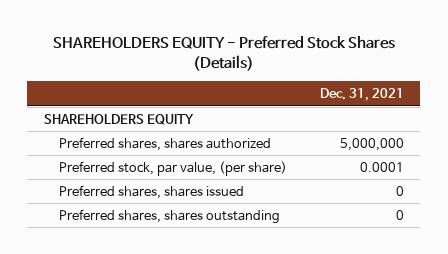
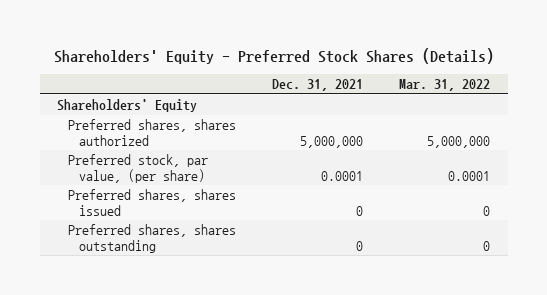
- SHAREHOLDERS EQUITY - Preferred Stock Shares (Details)
+ Shareholders' Equity - Preferred Stock Shares (Details)
- | Dec. 31, 2021
+ | Dec. 31, 2021 | Mar. 31, 2022
- SHAREHOLDERS EQUITY
+ Shareholders' Equity

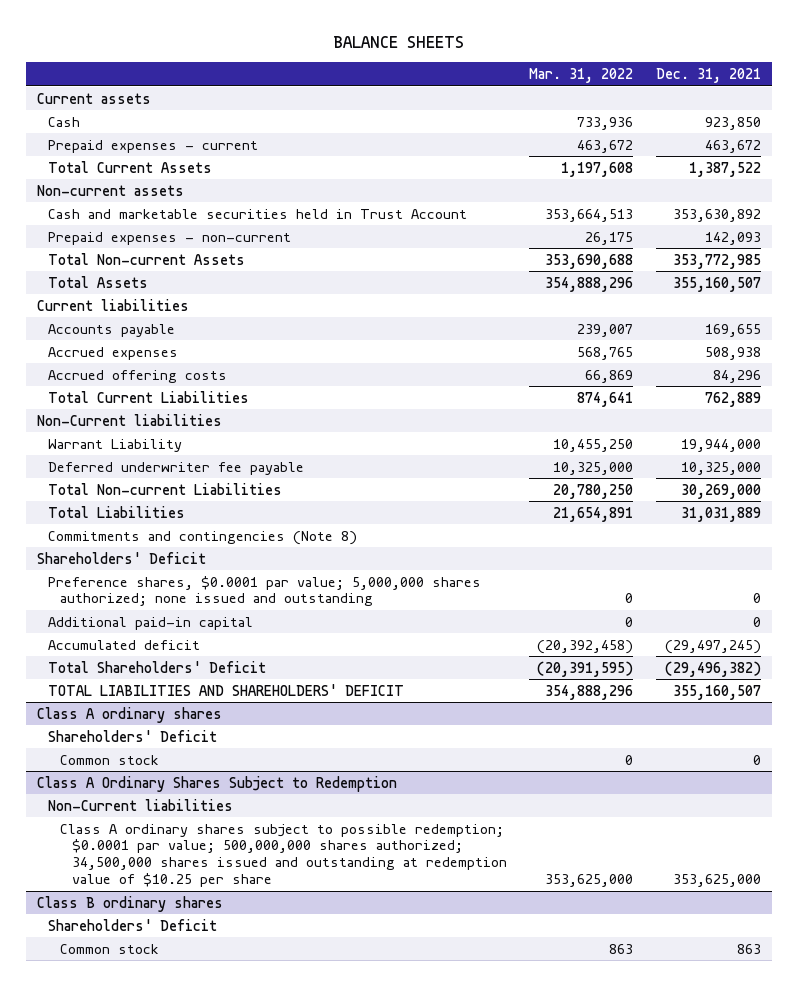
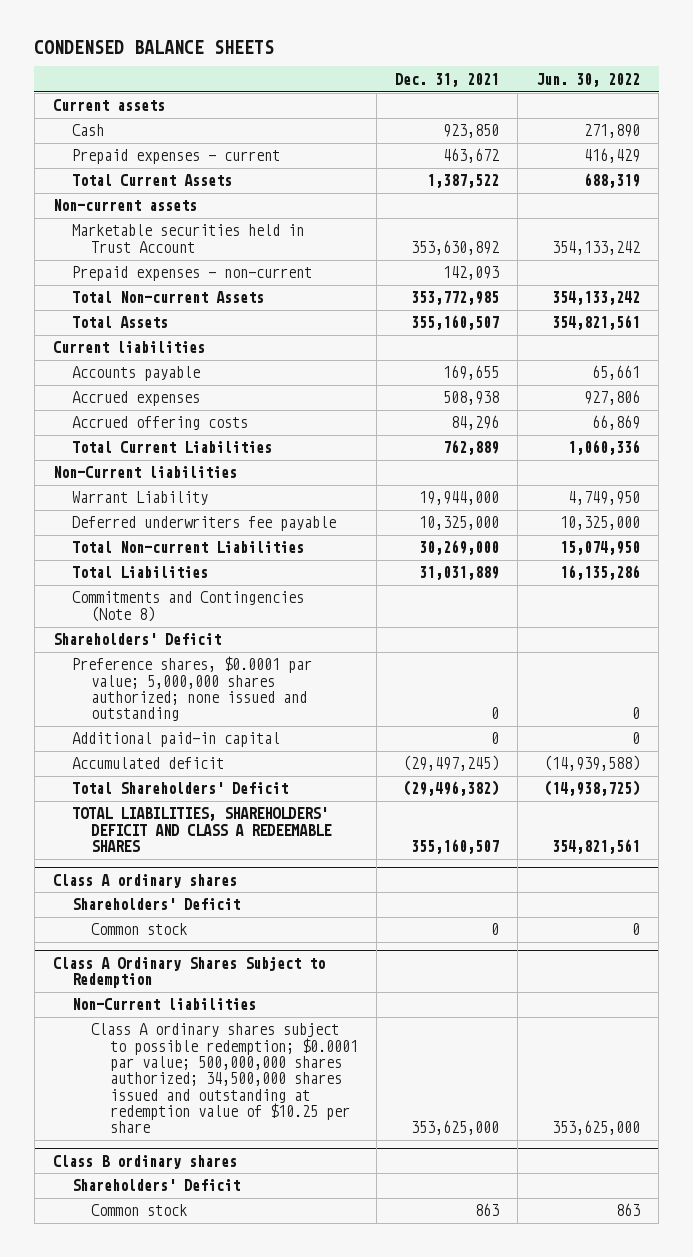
- BALANCE SHEETS
+ CONDENSED BALANCE SHEETS
- | Mar. 31, 2022 | Dec. 31, 2021
+ | Dec. 31, 2021 | Jun. 30, 2022
- Cash and marketable securities held in Trust Account | 353,664,513 | 353,630,892
+ Marketable securities held in Trust Account | 353,630,892 | 354,133,242
- Deferred underwriter fee payable | 10,325,000 | 10,325,000
+ Deferred underwriters fee payable | 10,325,000 | 10,325,000
- Commitments and contingencies (Note 8)
+ Commitments and Contingencies (Note 8)
- TOTAL LIABILITIES AND SHAREHOLDERS' DEFICIT | 354,888,296 | 355,160,507
+ TOTAL LIABILITIES, SHAREHOLDERS' DEFICIT AND CLASS A REDEEMABLE SHARES | 355,160,507 | 354,821,561

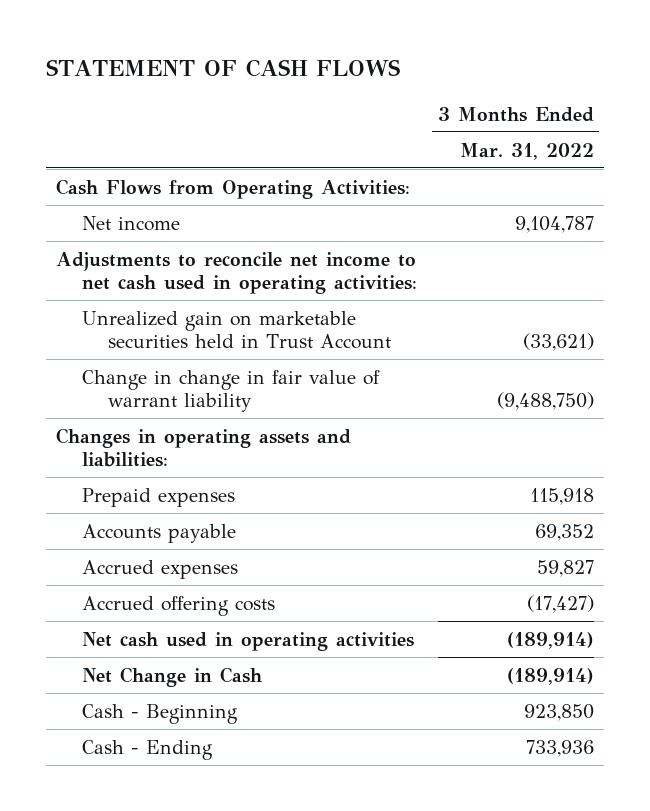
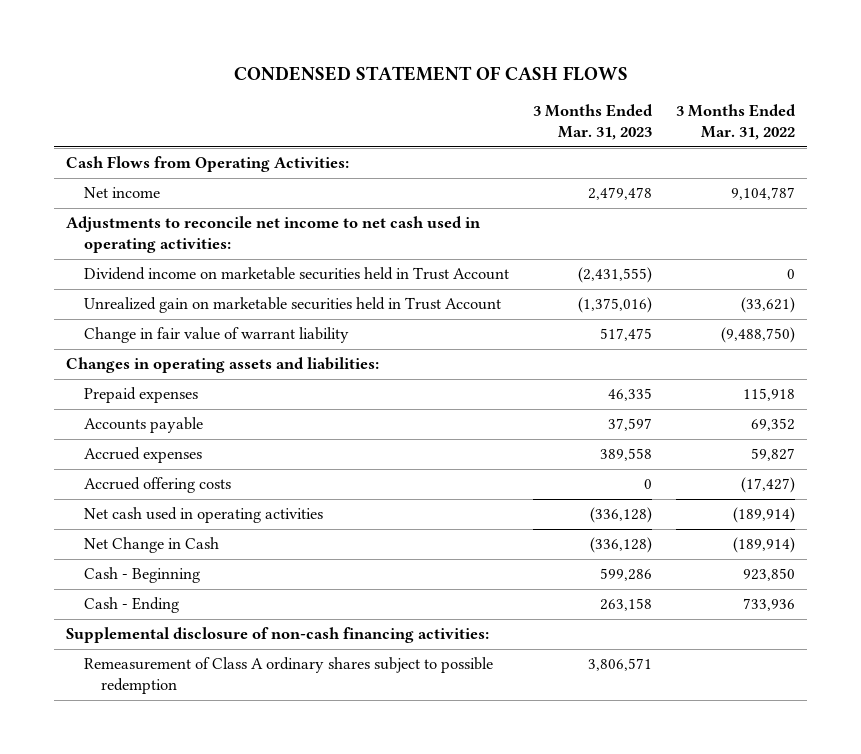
- STATEMENT OF CASH FLOWS
+ CONDENSED STATEMENT OF CASH FLOWS
- | 3 Months Ended Mar. 31, 2022
+ | 3 Months Ended Mar. 31, 2023 | 3 Months Ended Mar. 31, 2022
+ Dividend income on marketable securities held in Trust Account | (2,431,555) | 0
- Change in change in fair value of warrant liability | (9,488,750)
+ Change in fair value of warrant liability | 517,475 | (9,488,750)
+ Supplemental disclosure of non-cash financing activities:
+ Remeasurement of Class A ordinary shares subject to possible redemption | 3,806,571 |

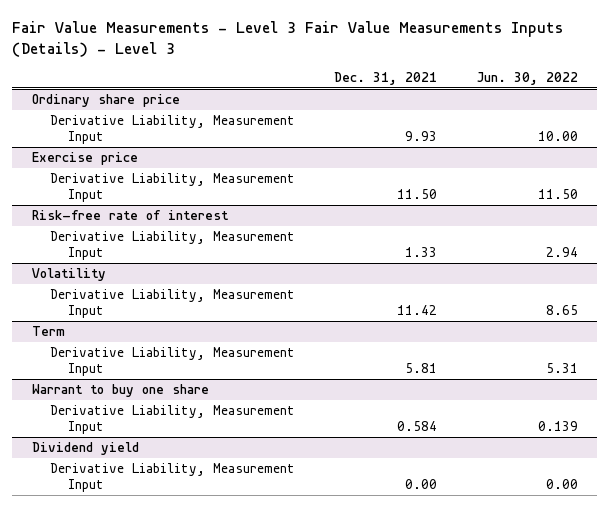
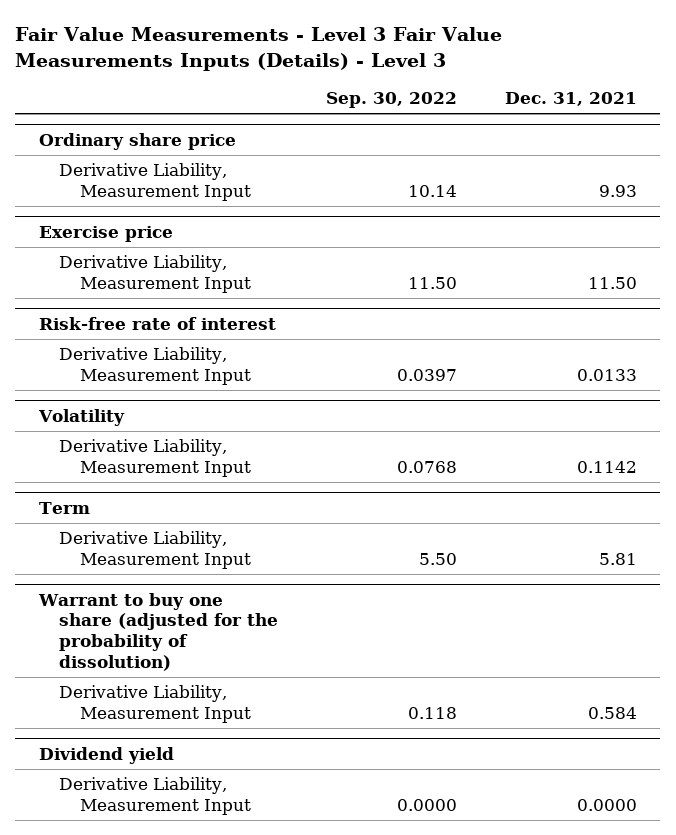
- | Dec. 31, 2021 | Jun. 30, 2022
+ | Sep. 30, 2022 | Dec. 31, 2021
@ Risk-free rate of interest
- Derivative Liability, Measurement Input | 1.33 | 2.94
+ Derivative Liability, Measurement Input | 0.0397 | 0.0133
@ Volatility
- Derivative Liability, Measurement Input | 11.42 | 8.65
+ Derivative Liability, Measurement Input | 0.0768 | 0.1142
- Warrant to buy one share
+ Warrant to buy one share (adjusted for the probability of dissolution)
@ Dividend yield
- Derivative Liability, Measurement Input | 0.00 | 0.00
+ Derivative Liability, Measurement Input | 0.0000 | 0.0000

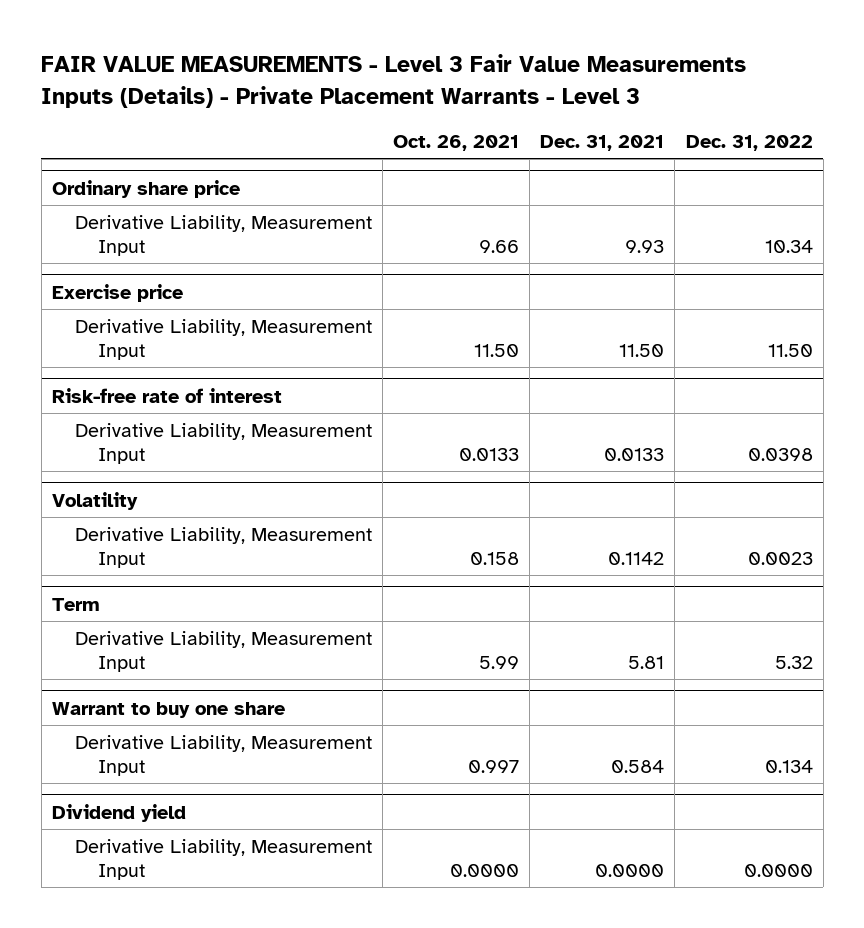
- Fair Value Measurements - Level 3 Fair Value Measurements Inputs (Details) - Level 3
+ FAIR VALUE MEASUREMENTS - Level 3 Fair Value Measurements Inputs (Details) - Private Placement Warrants - Level 3
- | Sep. 30, 2022 | Dec. 31, 2021
+ | Oct. 26, 2021 | Dec. 31, 2021 | Dec. 31, 2022
- Warrant to buy one share (adjusted for the probability of dissolution)
+ Warrant to buy one share

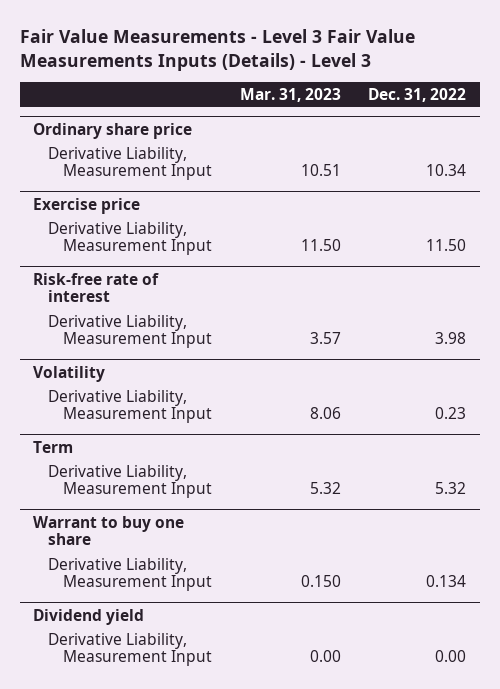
- FAIR VALUE MEASUREMENTS - Level 3 Fair Value Measurements Inputs (Details) - Private Placement Warrants - Level 3
+ Fair Value Measurements - Level 3 Fair Value Measurements Inputs (Details) - Level 3
- | Oct. 26, 2021 | Dec. 31, 2021 | Dec. 31, 2022
+ | Mar. 31, 2023 | Dec. 31, 2022
@ Risk-free rate of interest
- Derivative Liability, Measurement Input | 0.0133 | 0.0133 | 0.0398
+ Derivative Liability, Measurement Input | 3.57 | 3.98
@ Volatility
- Derivative Liability, Measurement Input | 0.158 | 0.1142 | 0.0023
+ Derivative Liability, Measurement Input | 8.06 | 0.23
@ Dividend yield
- Derivative Liability, Measurement Input | 0.0000 | 0.0000 | 0.0000
+ Derivative Liability, Measurement Input | 0.00 | 0.00

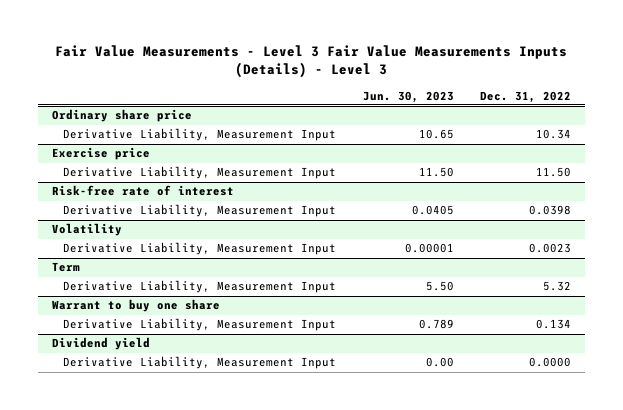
- | Mar. 31, 2023 | Dec. 31, 2022
+ | Jun. 30, 2023 | Dec. 31, 2022
@ Risk-free rate of interest
- Derivative Liability, Measurement Input | 3.57 | 3.98
+ Derivative Liability, Measurement Input | 0.0405 | 0.0398
@ Volatility
- Derivative Liability, Measurement Input | 8.06 | 0.23
+ Derivative Liability, Measurement Input | 0.00001 | 0.0023
@ Dividend yield
- Derivative Liability, Measurement Input | 0.00 | 0.00
+ Derivative Liability, Measurement Input | 0.00 | 0.0000

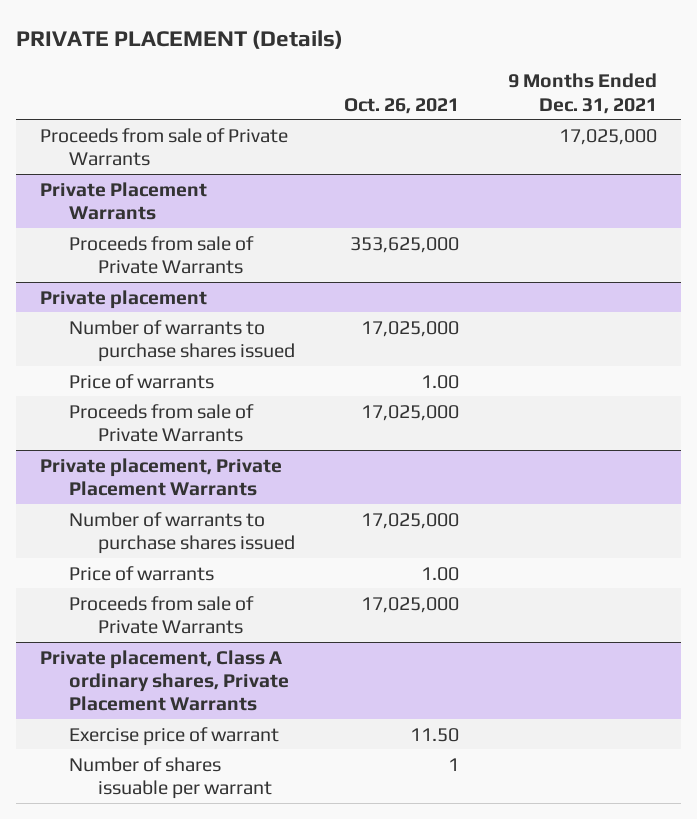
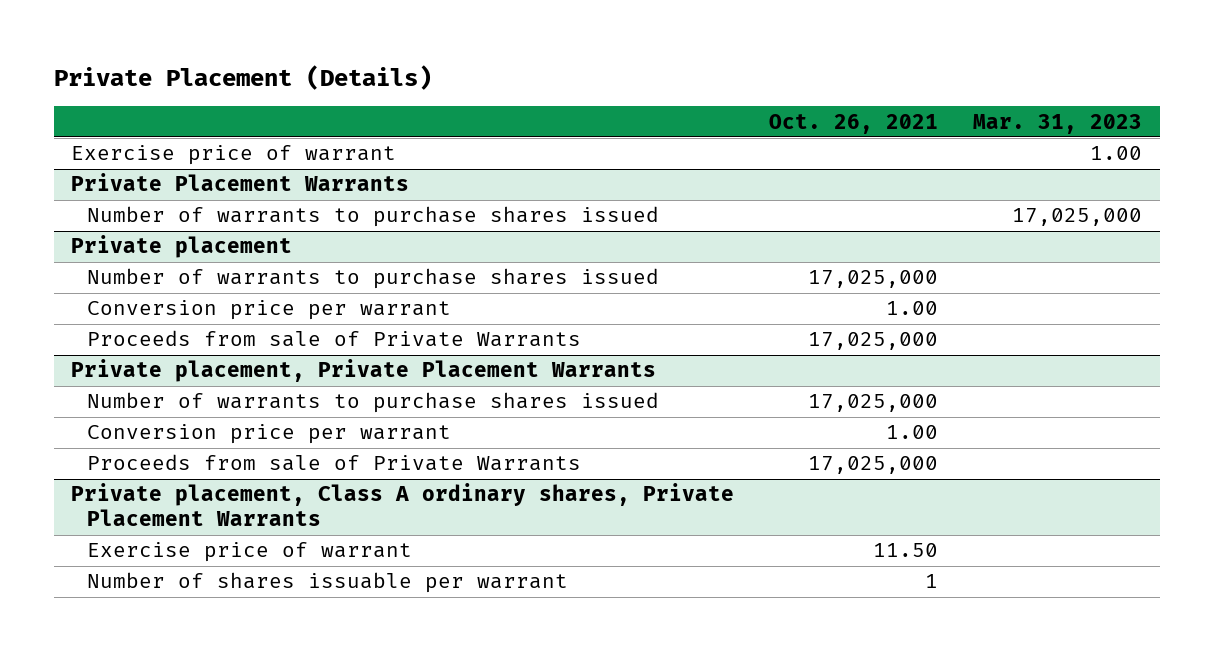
- PRIVATE PLACEMENT (Details)
+ Private Placement (Details)
- | Oct. 26, 2021 | 9 Months Ended Dec. 31, 2021
+ | Oct. 26, 2021 | Mar. 31, 2023
- Proceeds from sale of Private Warrants | | 17,025,000
+ Exercise price of warrant | | 1.00
@ Private Placement Warrants
- Proceeds from sale of Private Warrants | 353,625,000 |
+ Number of warrants to purchase shares issued | | 17,025,000
@ Private placement
- Price of warrants | 1.00 |
+ Conversion price per warrant | 1.00 |
@ Private placement, Private Placement Warrants
- Price of warrants | 1.00 |
+ Conversion price per warrant | 1.00 |

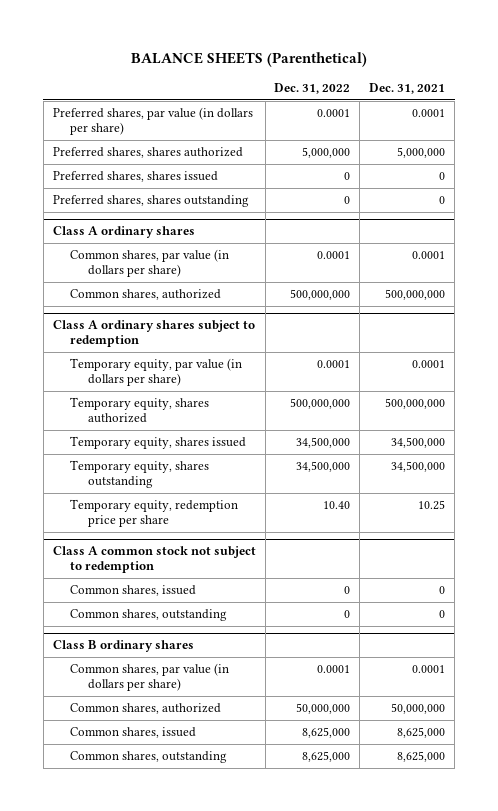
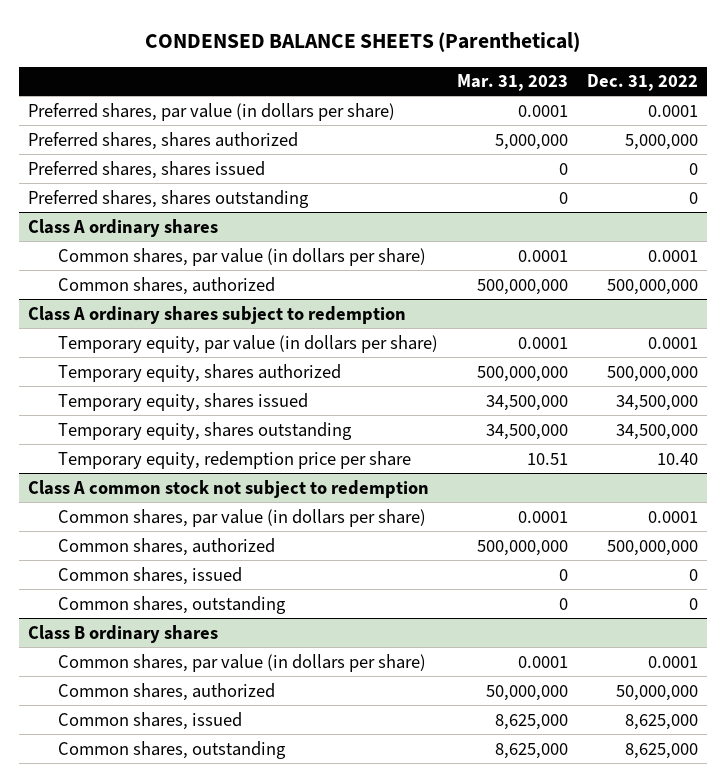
- BALANCE SHEETS (Parenthetical)
+ CONDENSED BALANCE SHEETS (Parenthetical)
- | Dec. 31, 2022 | Dec. 31, 2021
+ | Mar. 31, 2023 | Dec. 31, 2022
@ Class A common stock not subject to redemption
+ Common shares, par value (in dollars per share) | 0.0001 | 0.0001
+ Common shares, authorized | 500,000,000 | 500,000,000

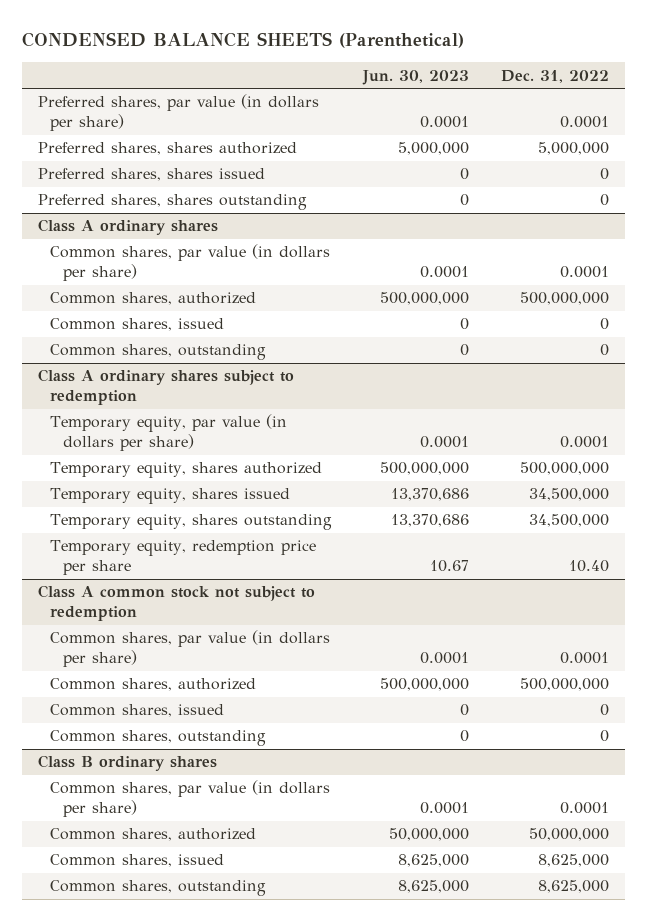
- | Mar. 31, 2023 | Dec. 31, 2022
+ | Jun. 30, 2023 | Dec. 31, 2022
@ Class A ordinary shares
+ Common shares, issued | 0 | 0
+ Common shares, outstanding | 0 | 0

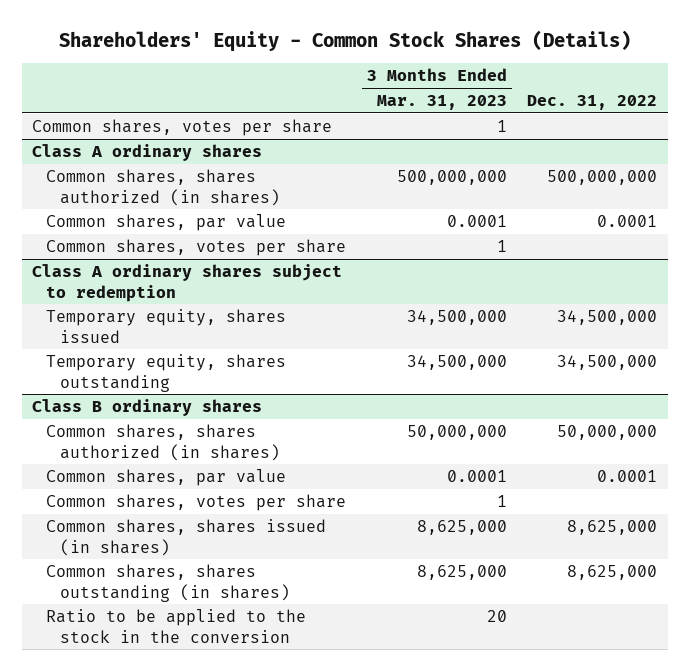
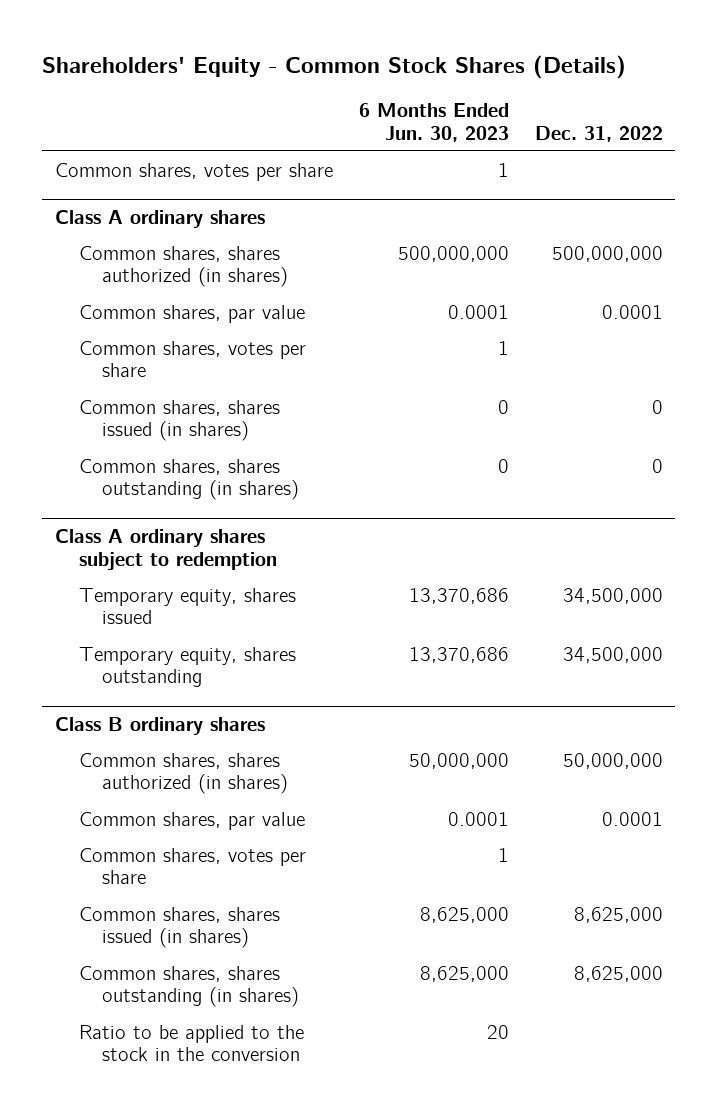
- | 3 Months Ended Mar. 31, 2023 | Dec. 31, 2022
+ | 6 Months Ended Jun. 30, 2023 | Dec. 31, 2022
@ Class A ordinary shares
+ Common shares, shares issued (in shares) | 0 | 0
+ Common shares, shares outstanding (in shares) | 0 | 0

